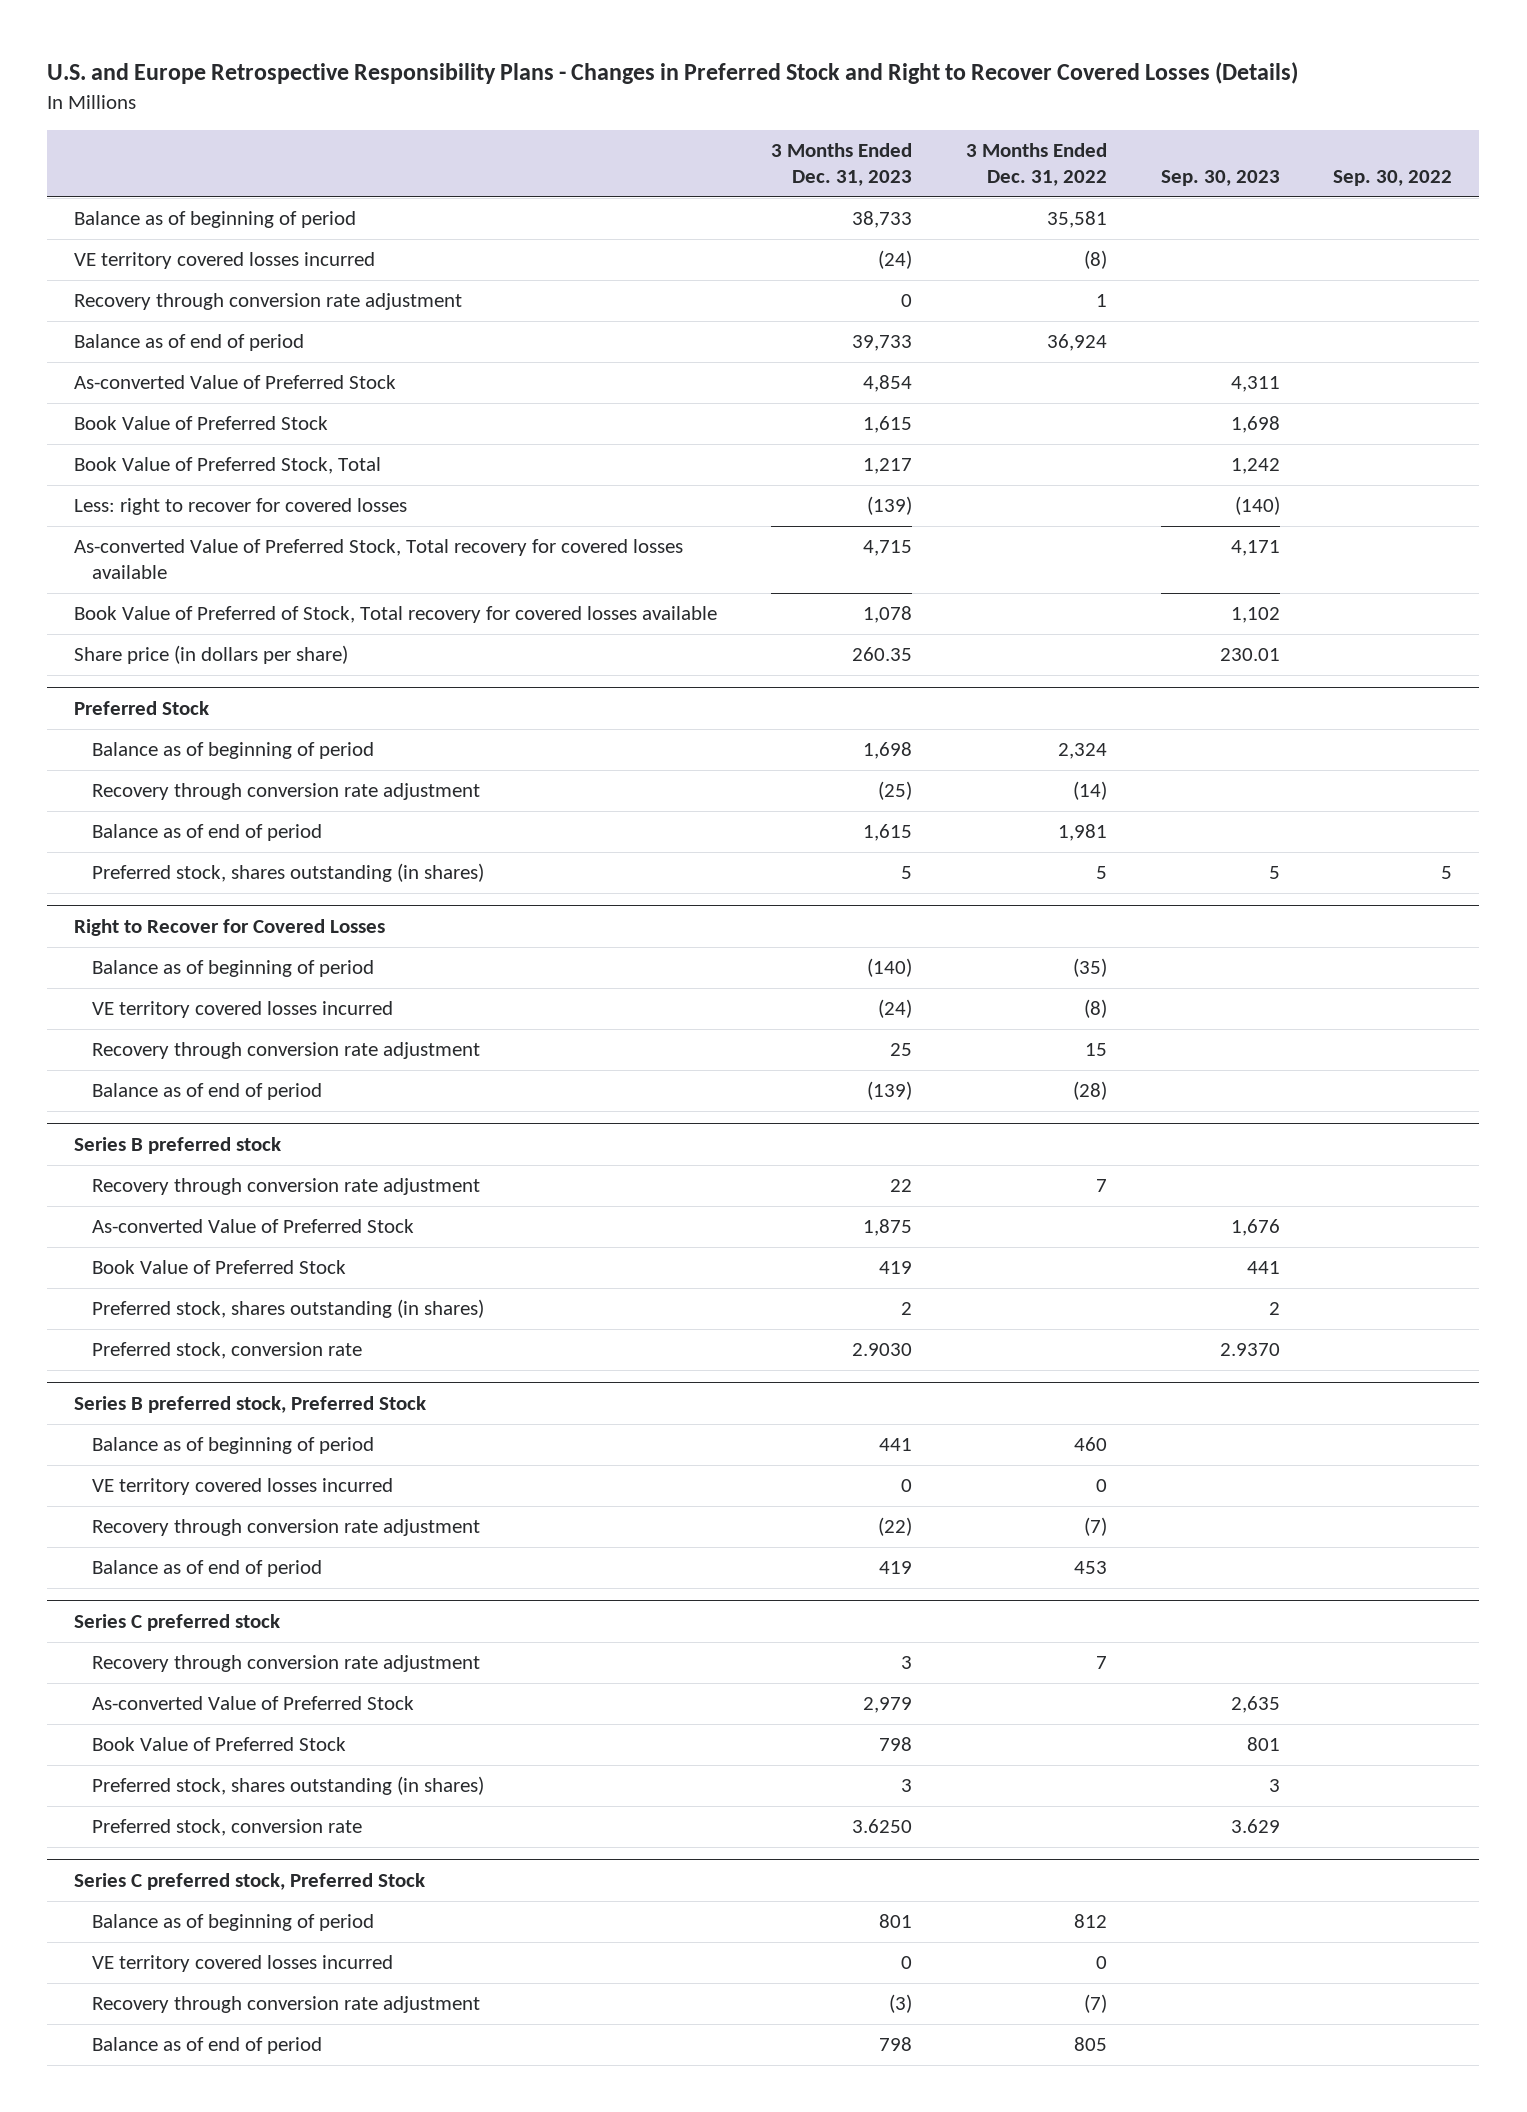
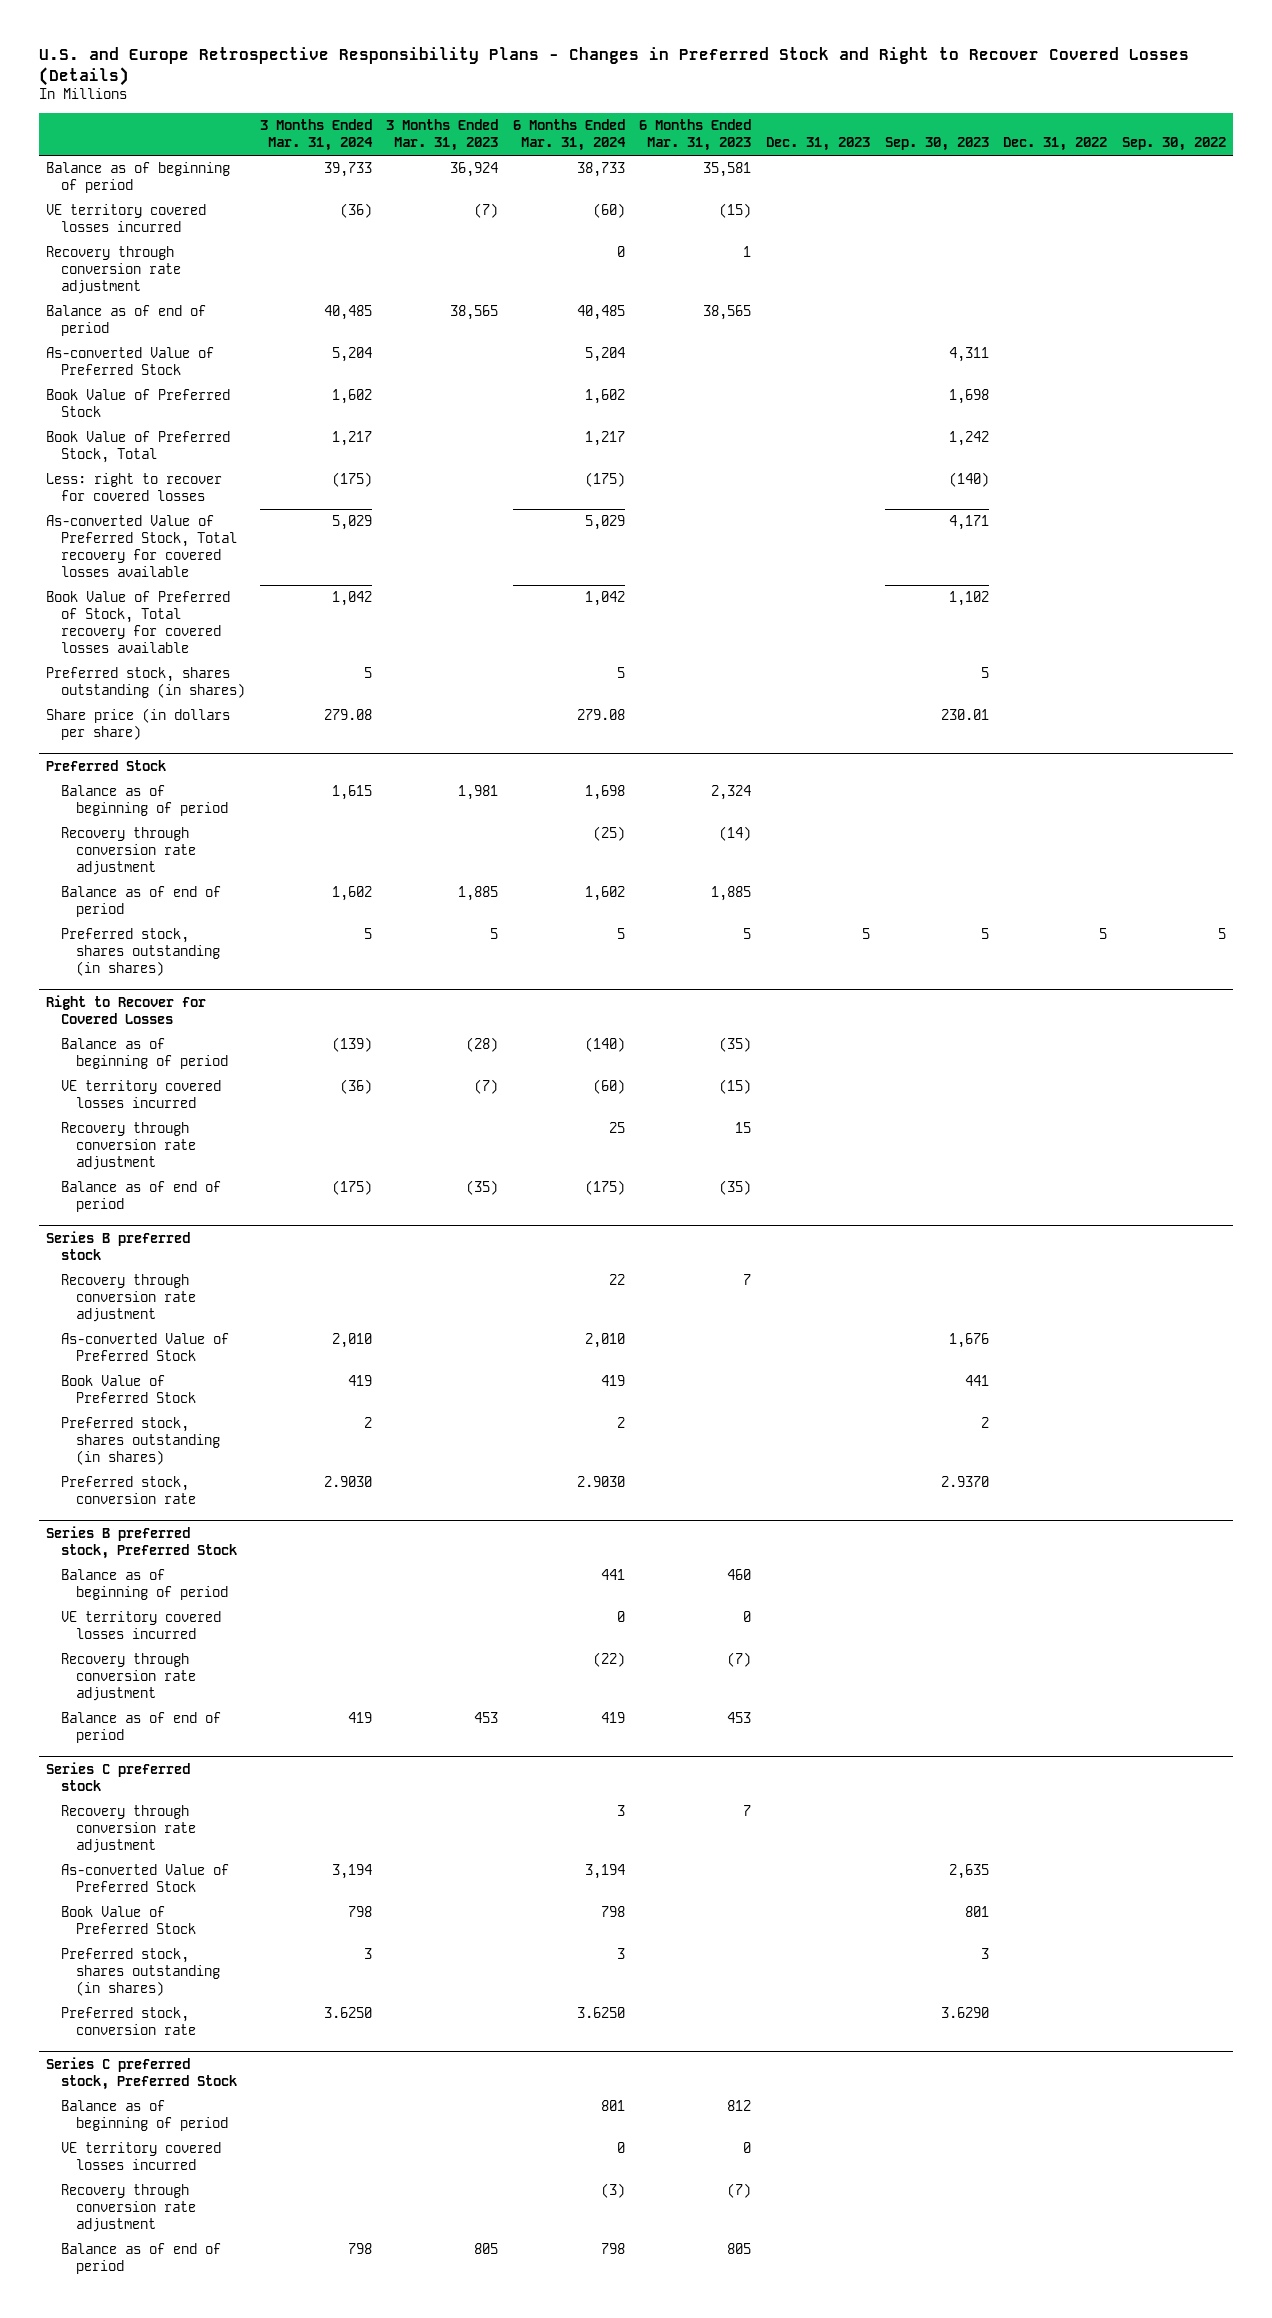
- | 3 Months Ended Dec. 31, 2023 | 3 Months Ended Dec. 31, 2022 | Sep. 30, 2023 | Sep. 30, 2022
+ | 3 Months Ended Mar. 31, 2024 | 3 Months Ended Mar. 31, 2023 | 6 Months Ended Mar. 31, 2024 | 6 Months Ended Mar. 31, 2023 | Dec. 31, 2023 | Sep. 30, 2023 | Dec. 31, 2022 | Sep. 30, 2022
+ Preferred stock, shares outstanding (in shares) | 5 | | 5 | | | 5 | |
@ Series C preferred stock
- Preferred stock, conversion rate | 3.6250 | | 3.629 |
+ Preferred stock, conversion rate | 3.6250 | | 3.6250 | | | 3.6290 | |

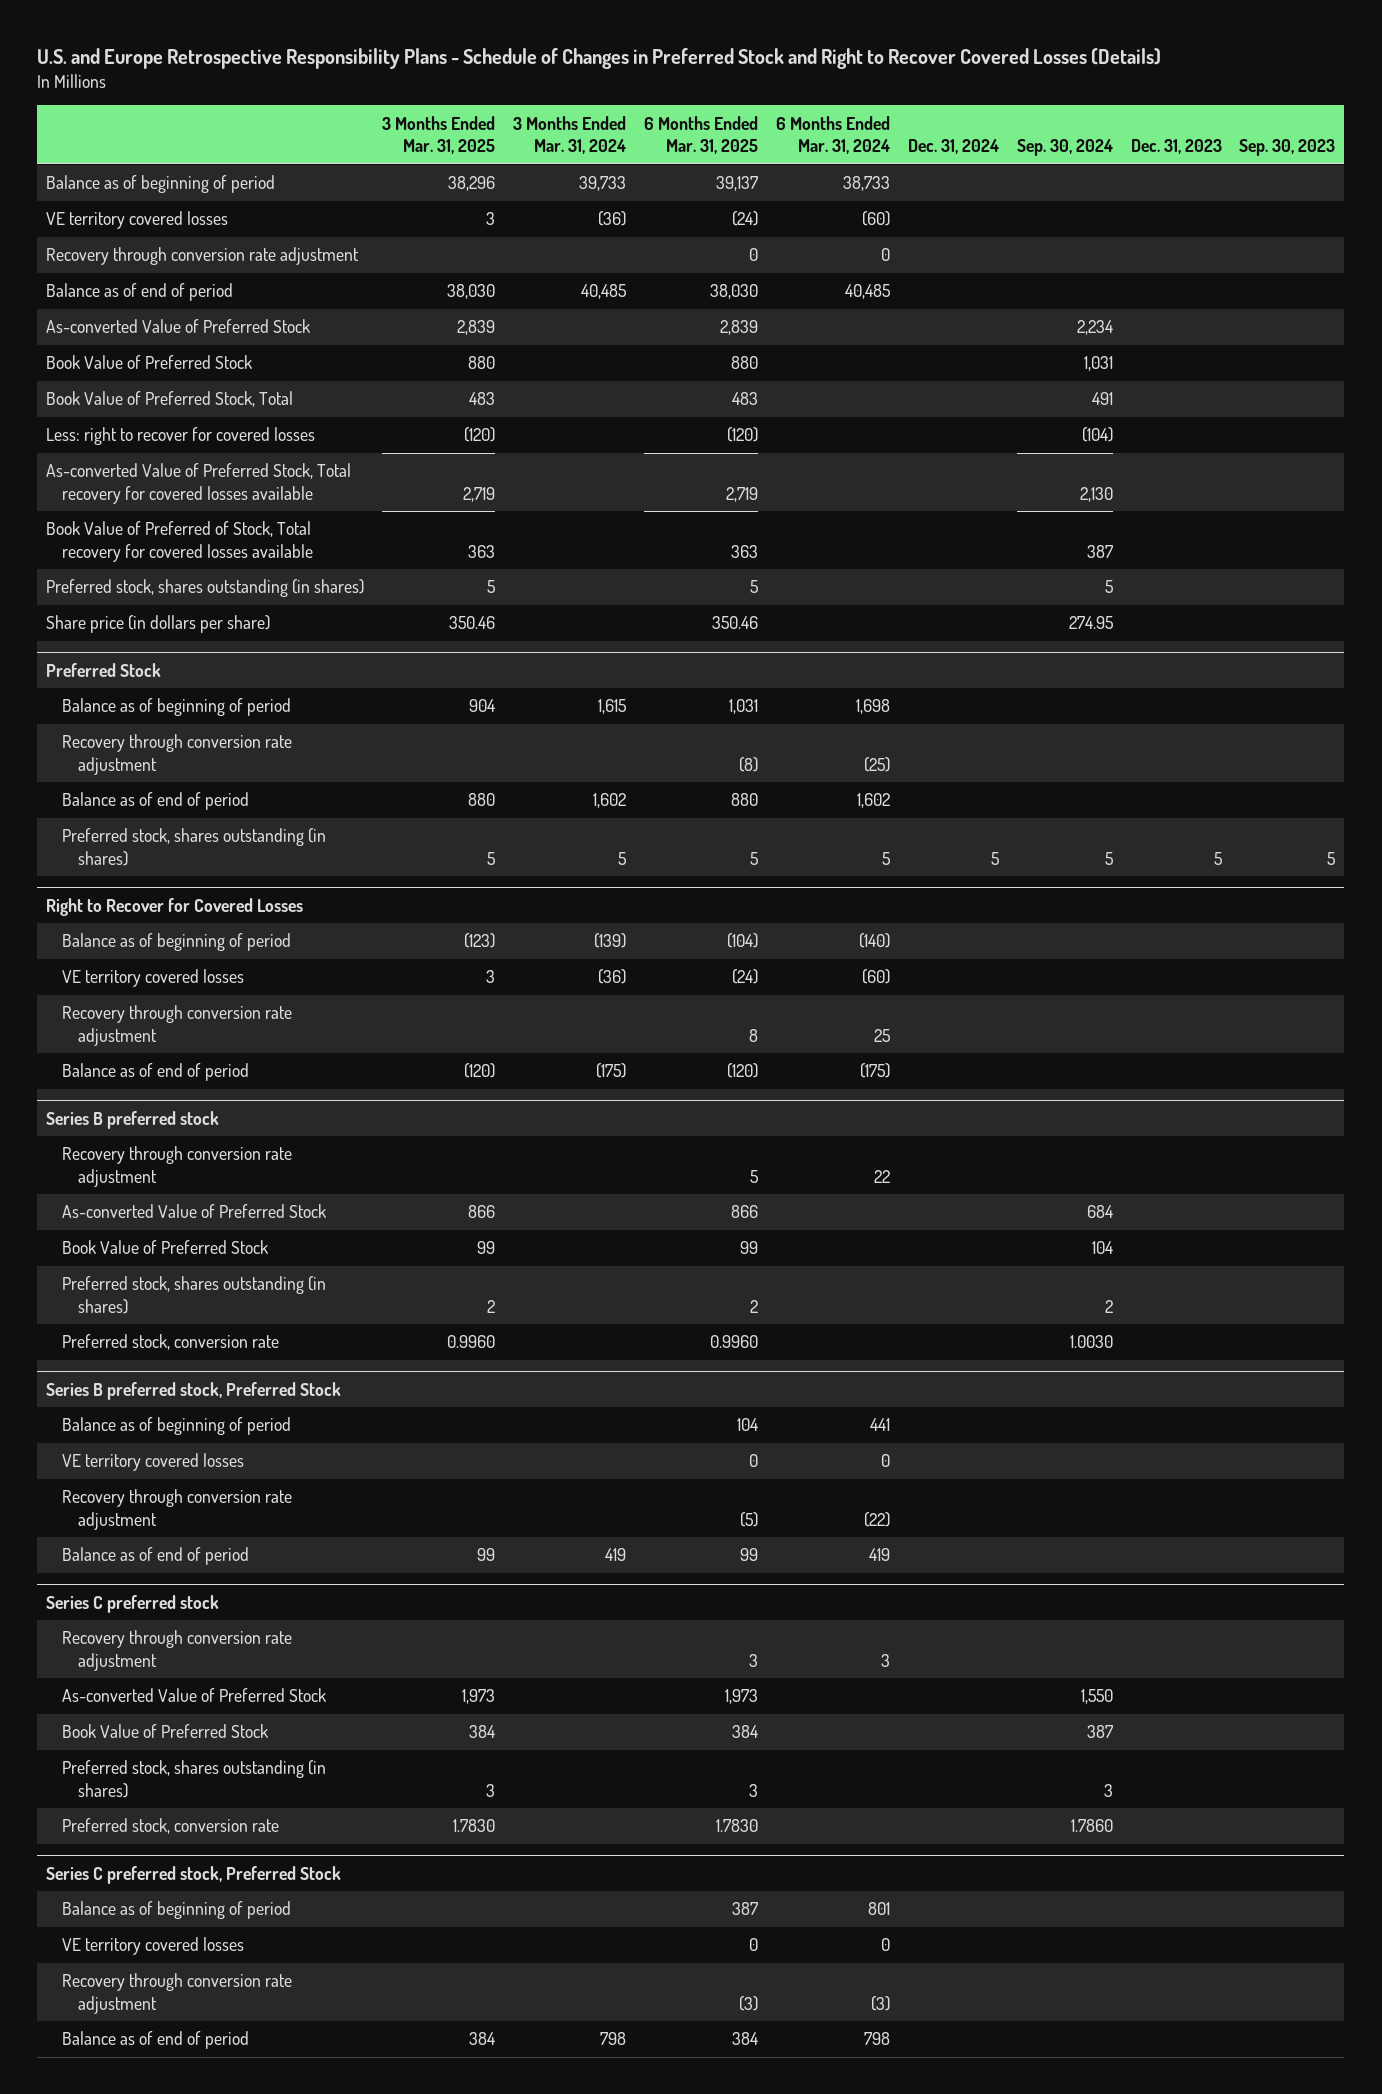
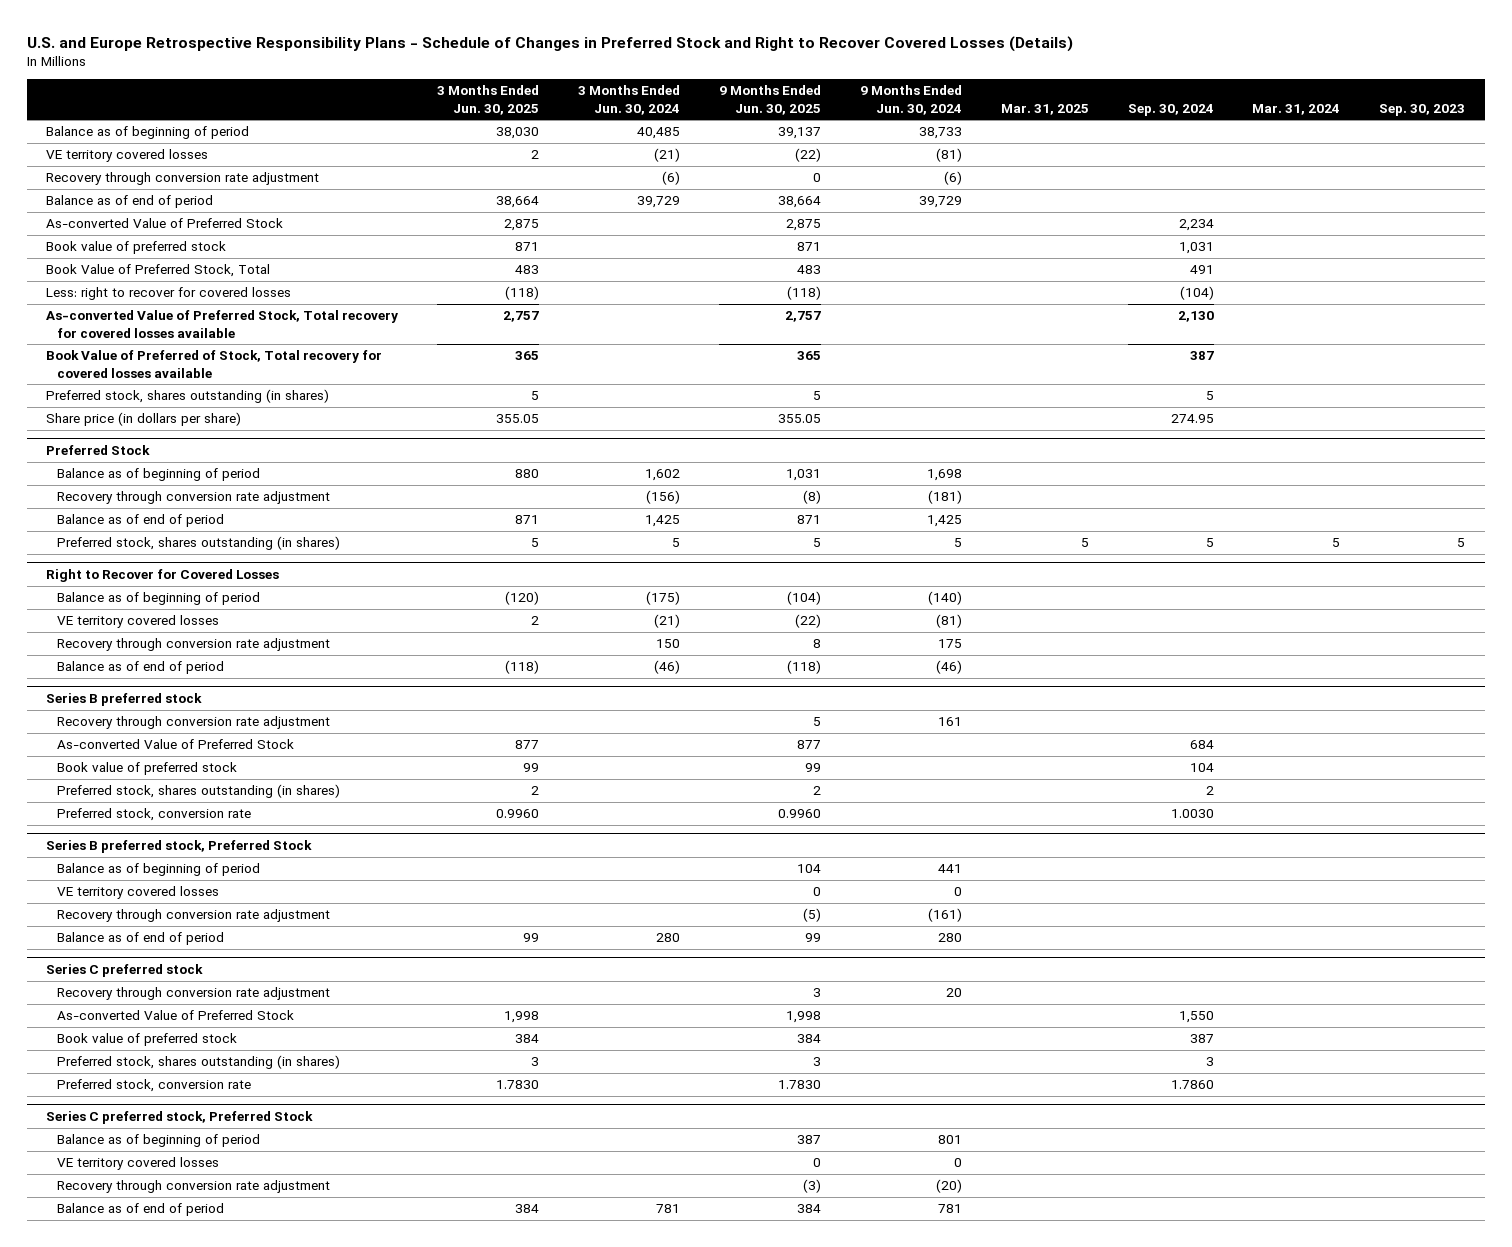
- | 3 Months Ended Mar. 31, 2025 | 3 Months Ended Mar. 31, 2024 | 6 Months Ended Mar. 31, 2025 | 6 Months Ended Mar. 31, 2024 | Dec. 31, 2024 | Sep. 30, 2024 | Dec. 31, 2023 | Sep. 30, 2023
+ | 3 Months Ended Jun. 30, 2025 | 3 Months Ended Jun. 30, 2024 | 9 Months Ended Jun. 30, 2025 | 9 Months Ended Jun. 30, 2024 | Mar. 31, 2025 | Sep. 30, 2024 | Mar. 31, 2024 | Sep. 30, 2023
- Book Value of Preferred Stock | 880 | | 880 | | | 1,031 | |
+ Book value of preferred stock | 871 | | 871 | | | 1,031 | |
@ Series B preferred stock
- Book Value of Preferred Stock | 99 | | 99 | | | 104 | |
+ Book value of preferred stock | 99 | | 99 | | | 104 | |
@ Series C preferred stock
- Book Value of Preferred Stock | 384 | | 384 | | | 387 | |
+ Book value of preferred stock | 384 | | 384 | | | 387 | |

